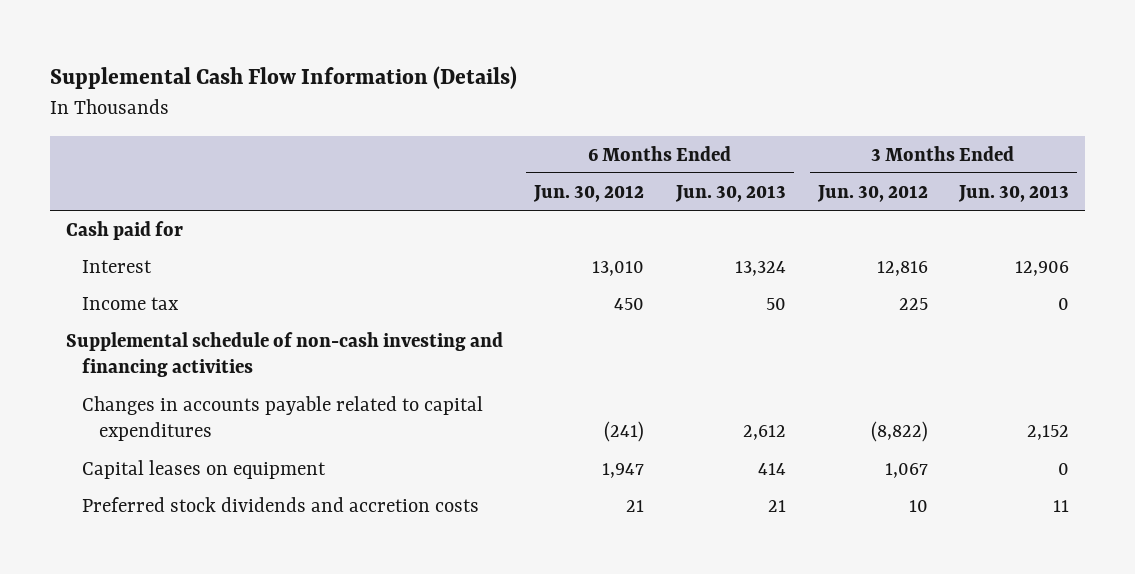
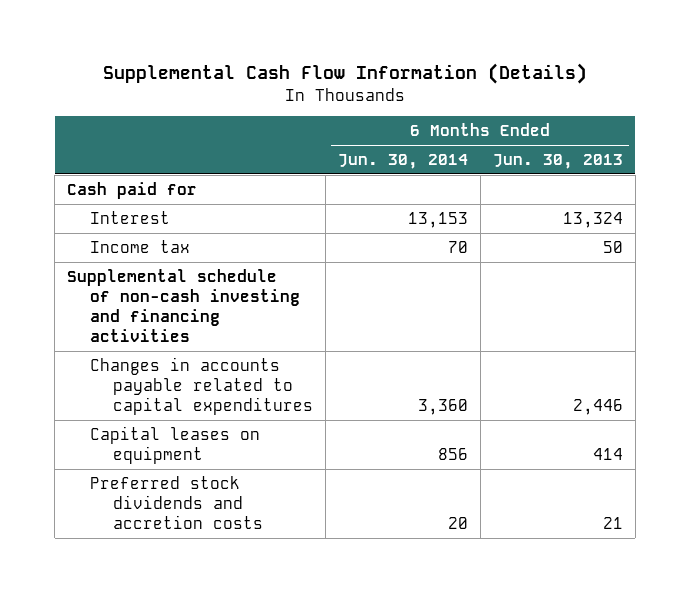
- | 6 Months Ended Jun. 30, 2012 | 6 Months Ended Jun. 30, 2013 | 3 Months Ended Jun. 30, 2012 | 3 Months Ended Jun. 30, 2013
+ | 6 Months Ended Jun. 30, 2014 | 6 Months Ended Jun. 30, 2013
- Changes in accounts payable related to capital expenditures | (241) | 2,612 | (8,822) | 2,152
+ Changes in accounts payable related to capital expenditures | 3,360 | 2,446

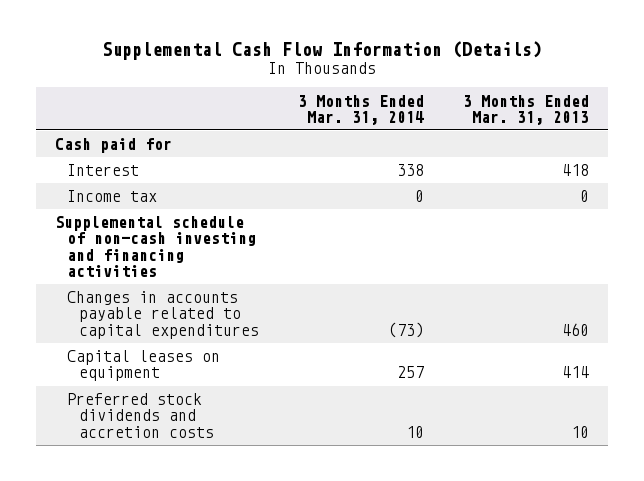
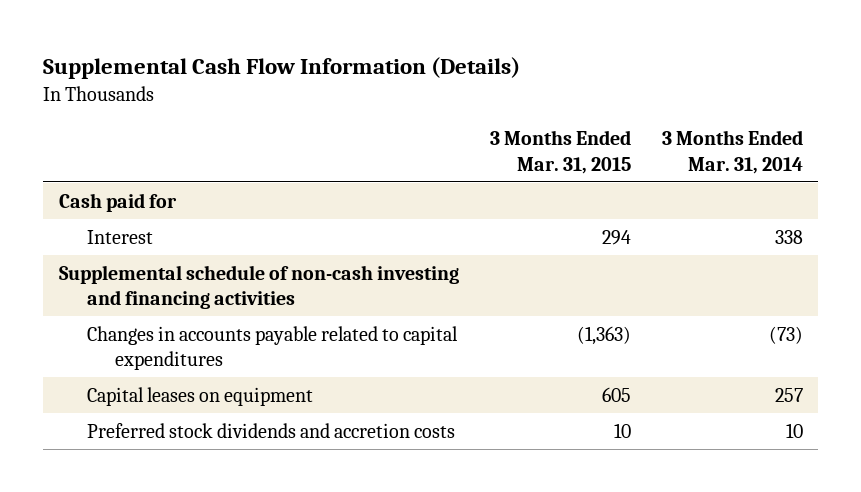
- | 3 Months Ended Mar. 31, 2014 | 3 Months Ended Mar. 31, 2013
+ | 3 Months Ended Mar. 31, 2015 | 3 Months Ended Mar. 31, 2014
- Income tax | 0 | 0

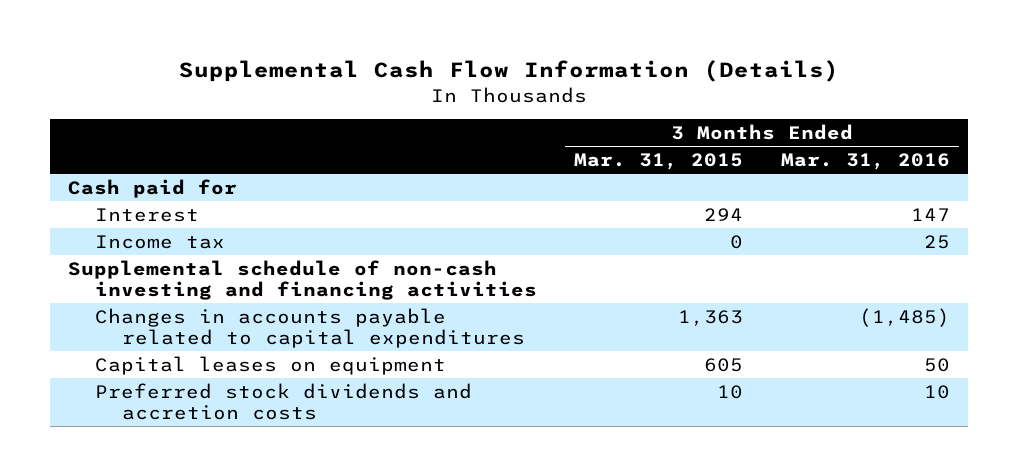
- | 3 Months Ended Mar. 31, 2015 | 3 Months Ended Mar. 31, 2014
+ | 3 Months Ended Mar. 31, 2015 | 3 Months Ended Mar. 31, 2016
+ Income tax | 0 | 25
- Changes in accounts payable related to capital expenditures | (1,363) | (73)
+ Changes in accounts payable related to capital expenditures | 1,363 | (1,485)

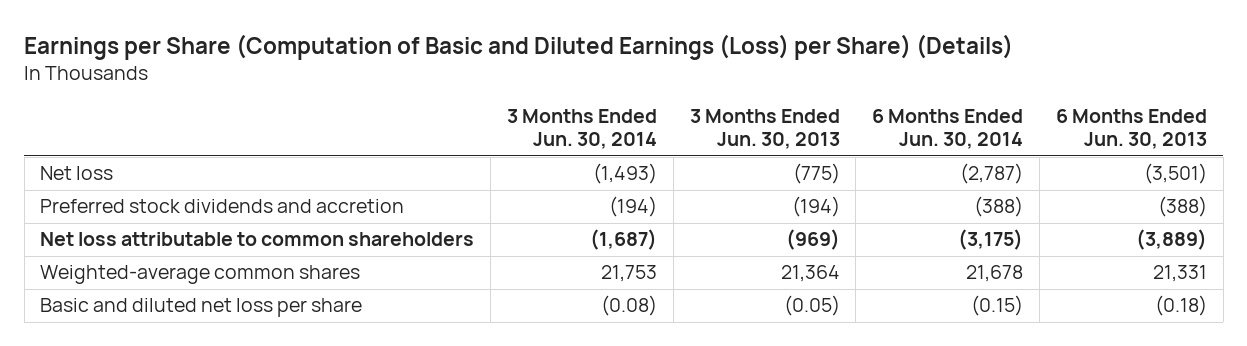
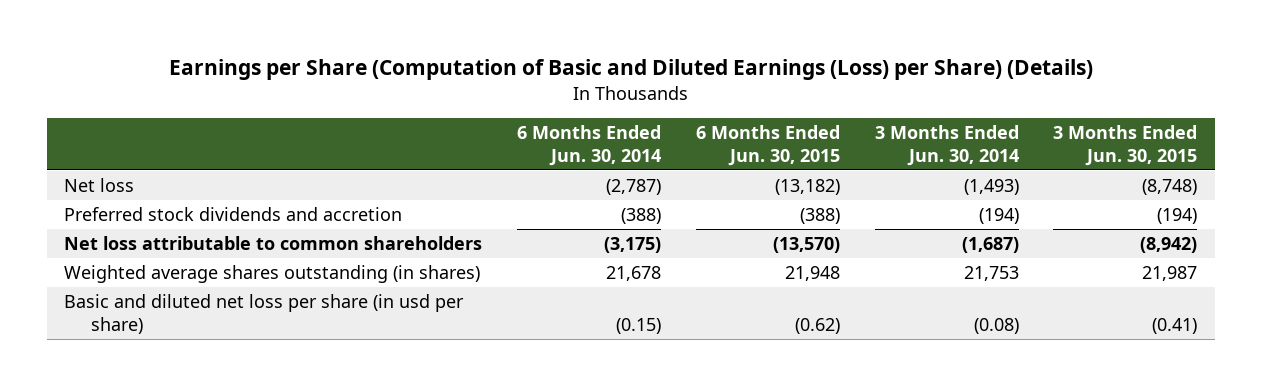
- | 3 Months Ended Jun. 30, 2014 | 3 Months Ended Jun. 30, 2013 | 6 Months Ended Jun. 30, 2014 | 6 Months Ended Jun. 30, 2013
+ | 6 Months Ended Jun. 30, 2014 | 6 Months Ended Jun. 30, 2015 | 3 Months Ended Jun. 30, 2014 | 3 Months Ended Jun. 30, 2015
- Weighted-average common shares | 21,753 | 21,364 | 21,678 | 21,331
- Basic and diluted net loss per share | (0.08) | (0.05) | (0.15) | (0.18)
+ Weighted average shares outstanding (in shares) | 21,678 | 21,948 | 21,753 | 21,987
+ Basic and diluted net loss per share (in usd per share) | (0.15) | (0.62) | (0.08) | (0.41)

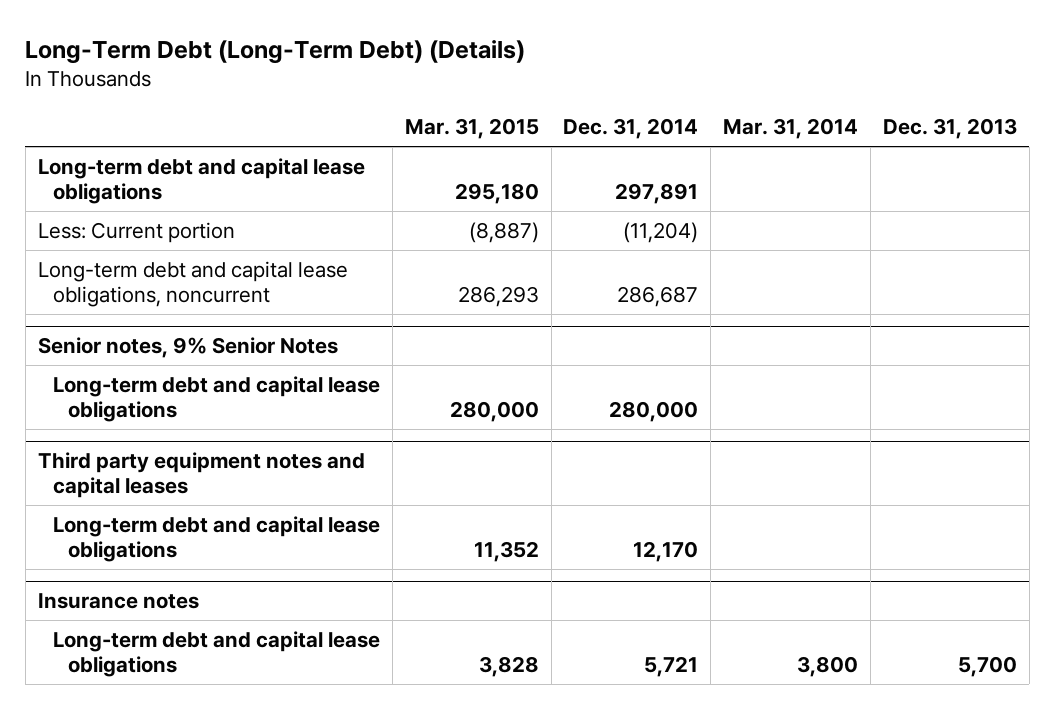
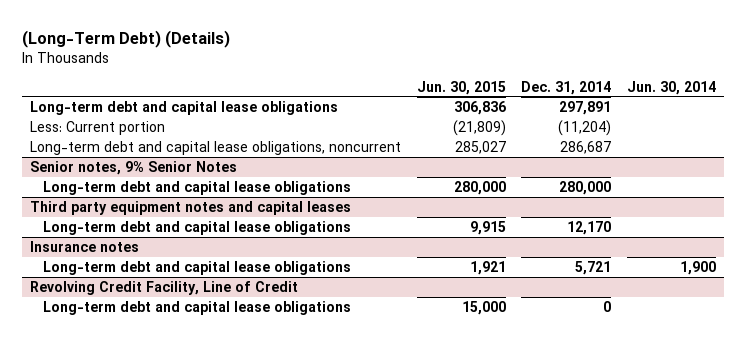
- Long-Term Debt (Long-Term Debt) (Details)
+ (Long-Term Debt) (Details)
- | Mar. 31, 2015 | Dec. 31, 2014 | Mar. 31, 2014 | Dec. 31, 2013
+ | Jun. 30, 2015 | Dec. 31, 2014 | Jun. 30, 2014
+ Revolving Credit Facility, Line of Credit
+ Long-term debt and capital lease obligations | 15,000 | 0 |

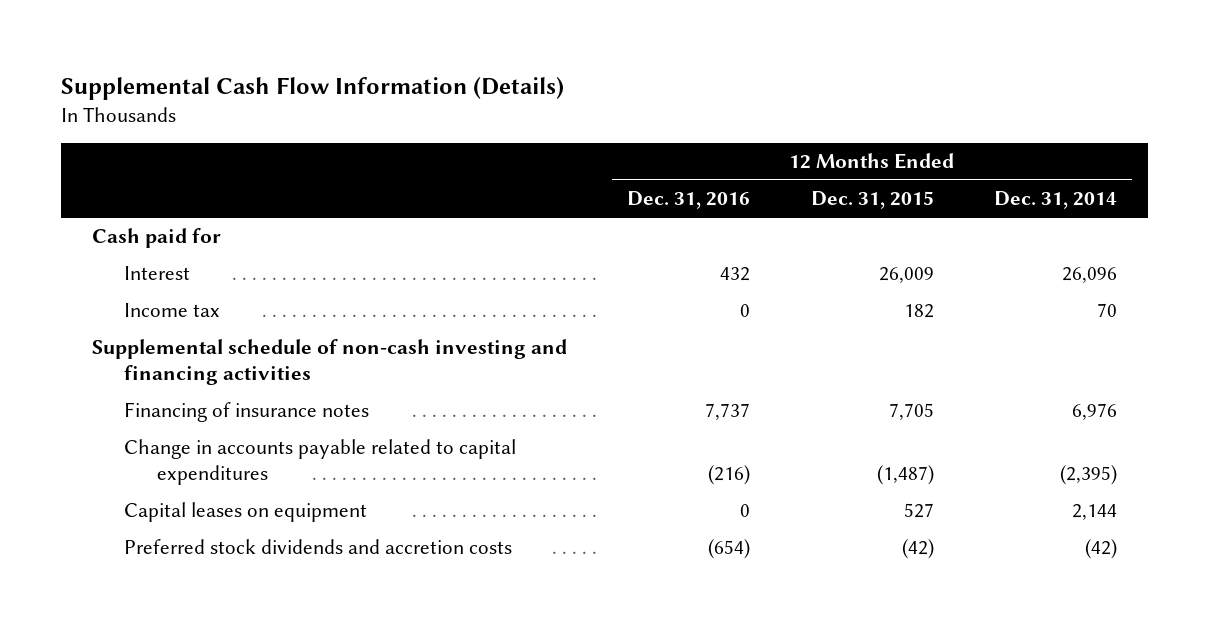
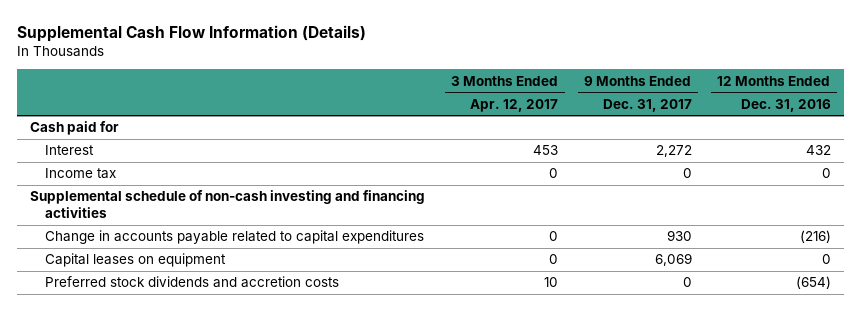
- | 12 Months Ended Dec. 31, 2016 | 12 Months Ended Dec. 31, 2015 | 12 Months Ended Dec. 31, 2014
+ | 3 Months Ended Apr. 12, 2017 | 9 Months Ended Dec. 31, 2017 | 12 Months Ended Dec. 31, 2016
- Financing of insurance notes | 7,737 | 7,705 | 6,976

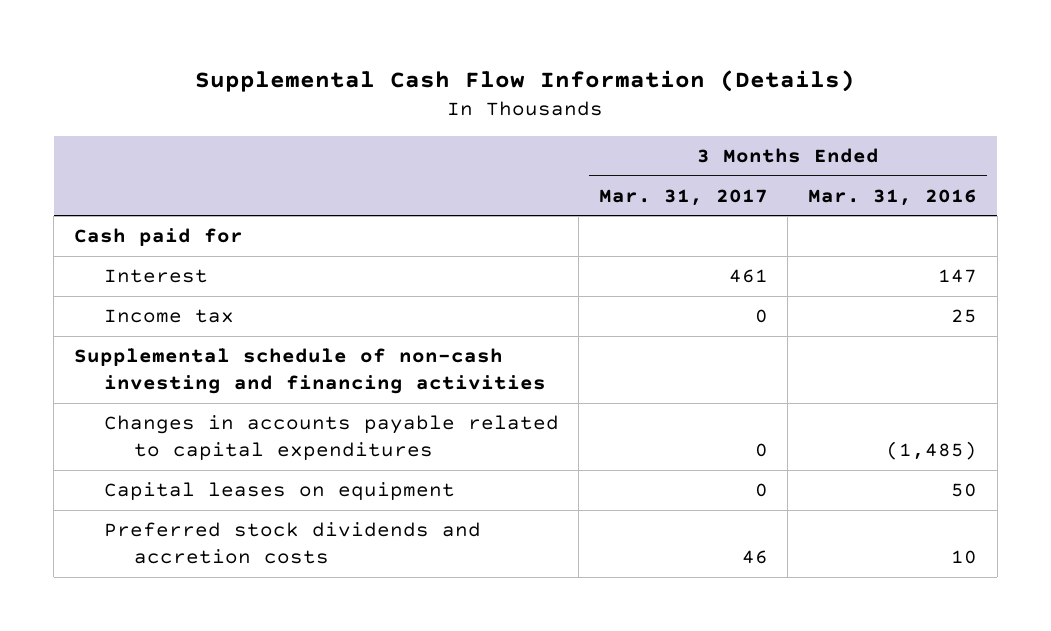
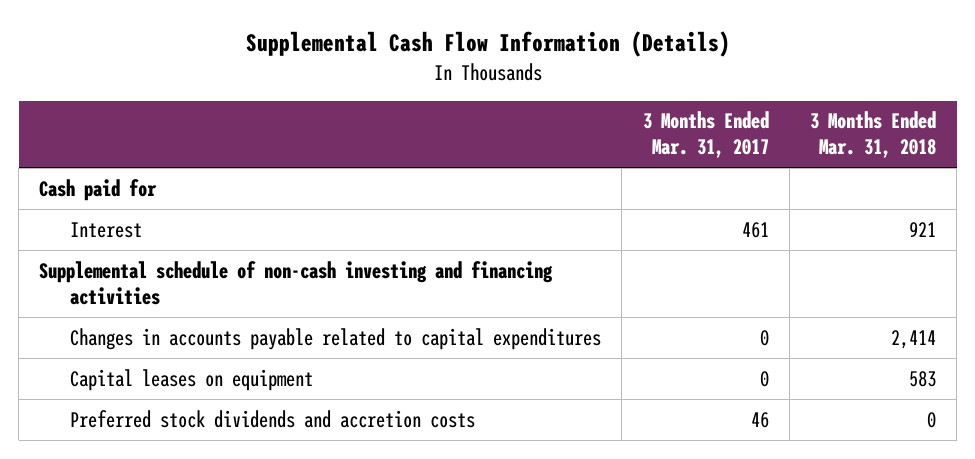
- | 3 Months Ended Mar. 31, 2017 | 3 Months Ended Mar. 31, 2016
+ | 3 Months Ended Mar. 31, 2017 | 3 Months Ended Mar. 31, 2018
- Income tax | 0 | 25

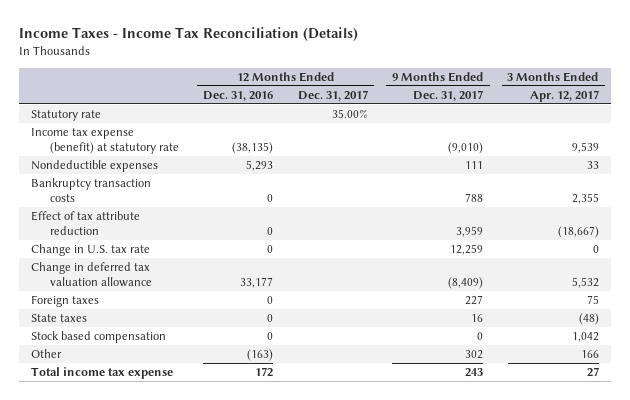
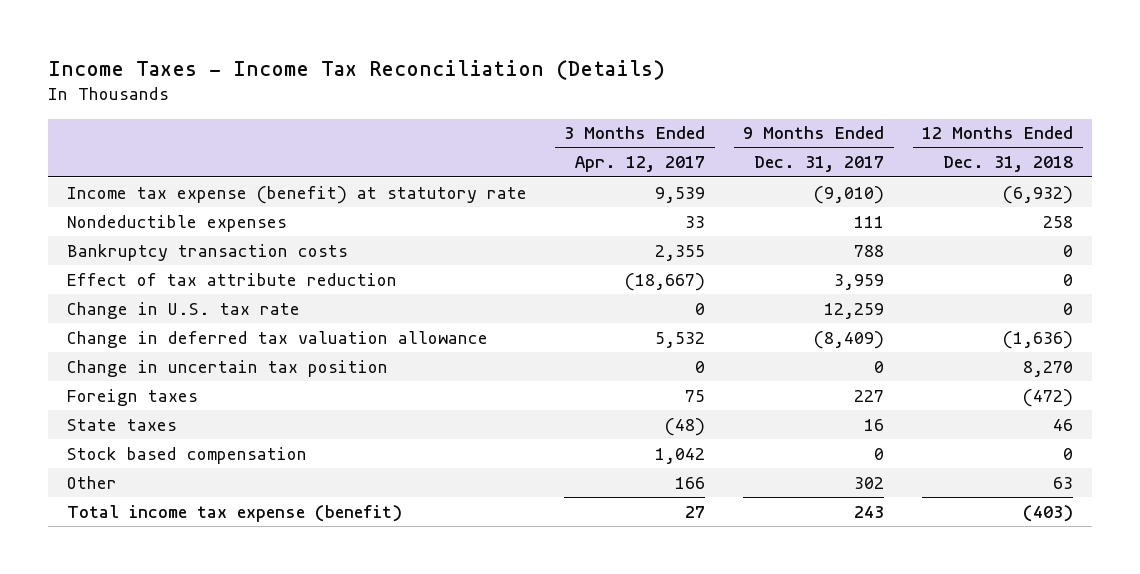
- | 12 Months Ended Dec. 31, 2016 | 12 Months Ended Dec. 31, 2017 | 9 Months Ended Dec. 31, 2017 | 3 Months Ended Apr. 12, 2017
+ | 3 Months Ended Apr. 12, 2017 | 9 Months Ended Dec. 31, 2017 | 12 Months Ended Dec. 31, 2018
- Statutory rate | | 35.00% | |
+ Change in uncertain tax position | 0 | 0 | 8,270
- Total income tax expense | 172 | | 243 | 27
+ Total income tax expense (benefit) | 27 | 243 | (403)

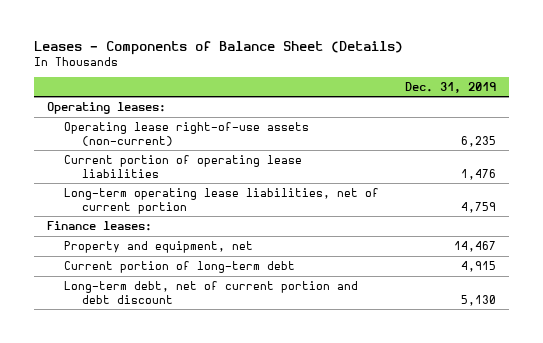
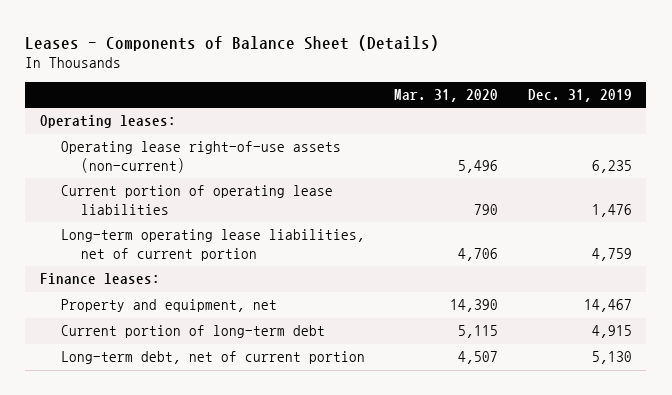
- | Dec. 31, 2019
+ | Mar. 31, 2020 | Dec. 31, 2019
- Long-term debt, net of current portion and debt discount | 5,130
+ Long-term debt, net of current portion | 4,507 | 5,130

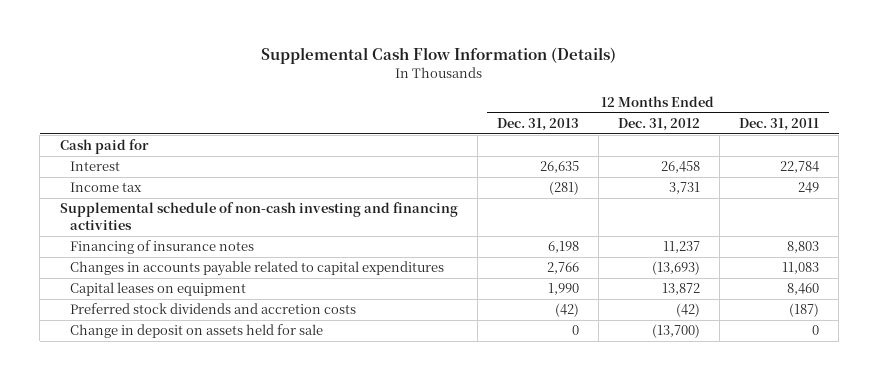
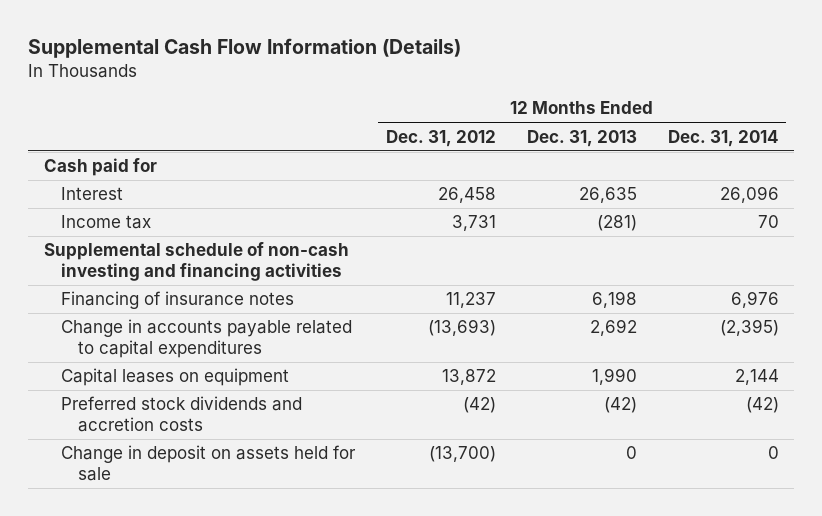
- | 12 Months Ended Dec. 31, 2013 | 12 Months Ended Dec. 31, 2012 | 12 Months Ended Dec. 31, 2011
+ | 12 Months Ended Dec. 31, 2012 | 12 Months Ended Dec. 31, 2013 | 12 Months Ended Dec. 31, 2014
- Changes in accounts payable related to capital expenditures | 2,766 | (13,693) | 11,083
+ Change in accounts payable related to capital expenditures | (13,693) | 2,692 | (2,395)

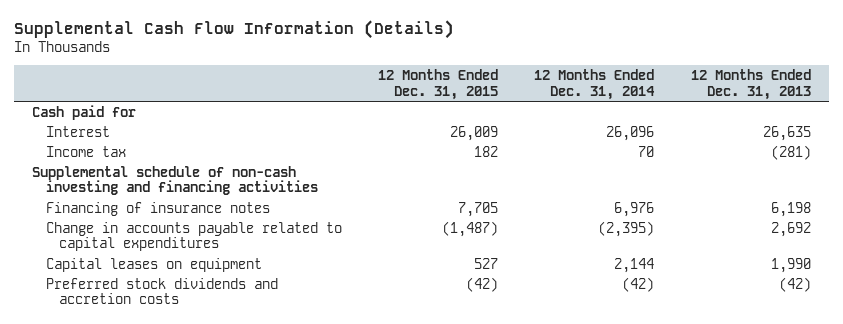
- | 12 Months Ended Dec. 31, 2012 | 12 Months Ended Dec. 31, 2013 | 12 Months Ended Dec. 31, 2014
+ | 12 Months Ended Dec. 31, 2015 | 12 Months Ended Dec. 31, 2014 | 12 Months Ended Dec. 31, 2013
- Change in deposit on assets held for sale | (13,700) | 0 | 0

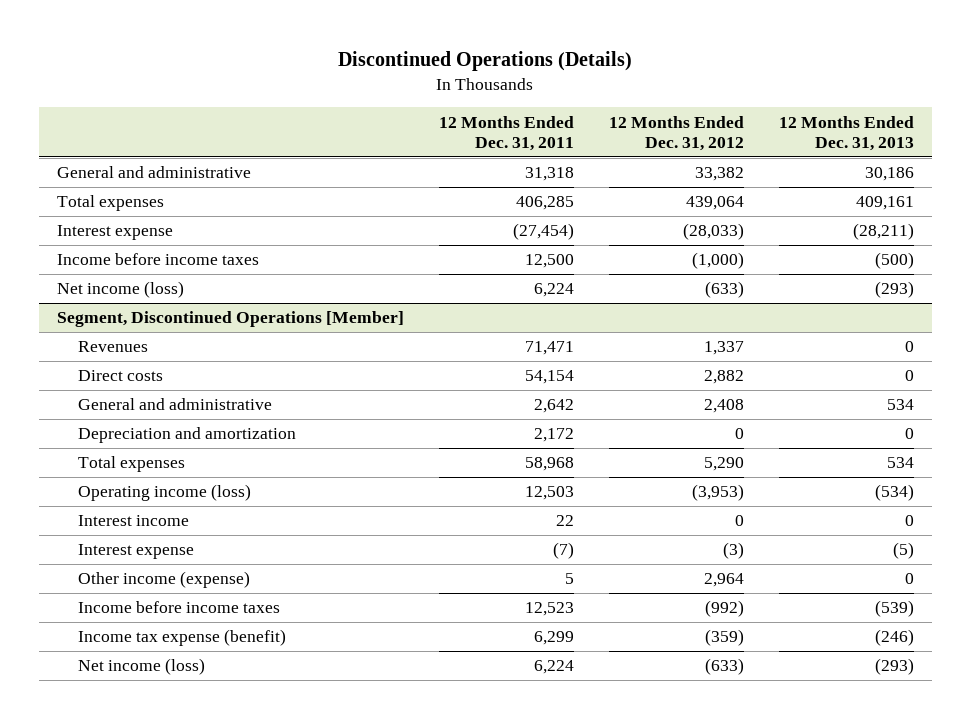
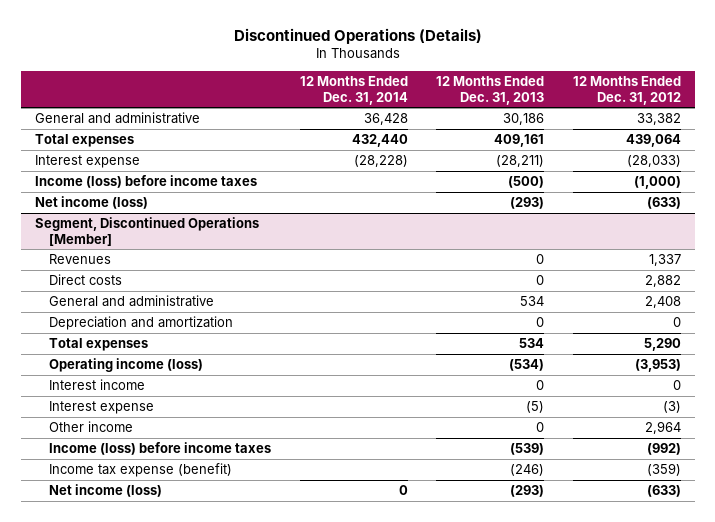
- | 12 Months Ended Dec. 31, 2011 | 12 Months Ended Dec. 31, 2012 | 12 Months Ended Dec. 31, 2013
+ | 12 Months Ended Dec. 31, 2014 | 12 Months Ended Dec. 31, 2013 | 12 Months Ended Dec. 31, 2012
- Income before income taxes | 12,500 | (1,000) | (500)
+ Income (loss) before income taxes | | (500) | (1,000)
@ Segment, Discontinued Operations [Member]
- Other income (expense) | 5 | 2,964 | 0
- Income before income taxes | 12,523 | (992) | (539)
+ Other income | | 0 | 2,964
+ Income (loss) before income taxes | | (539) | (992)

